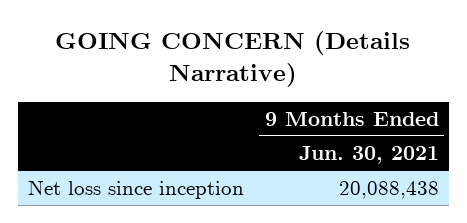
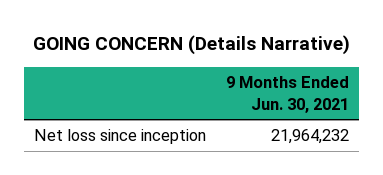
- Net loss since inception | 20,088,438
+ Net loss since inception | 21,964,232

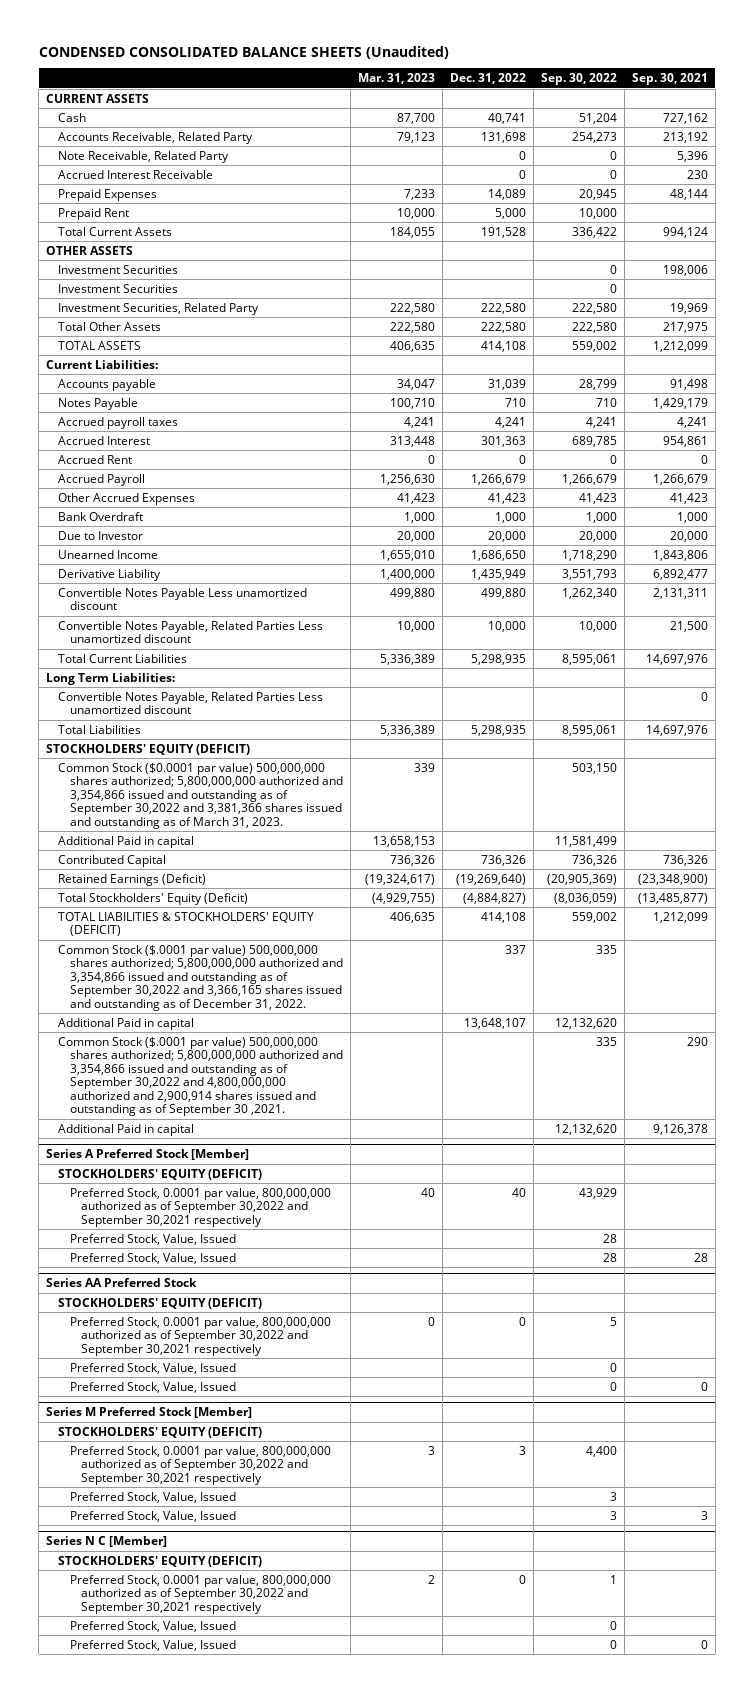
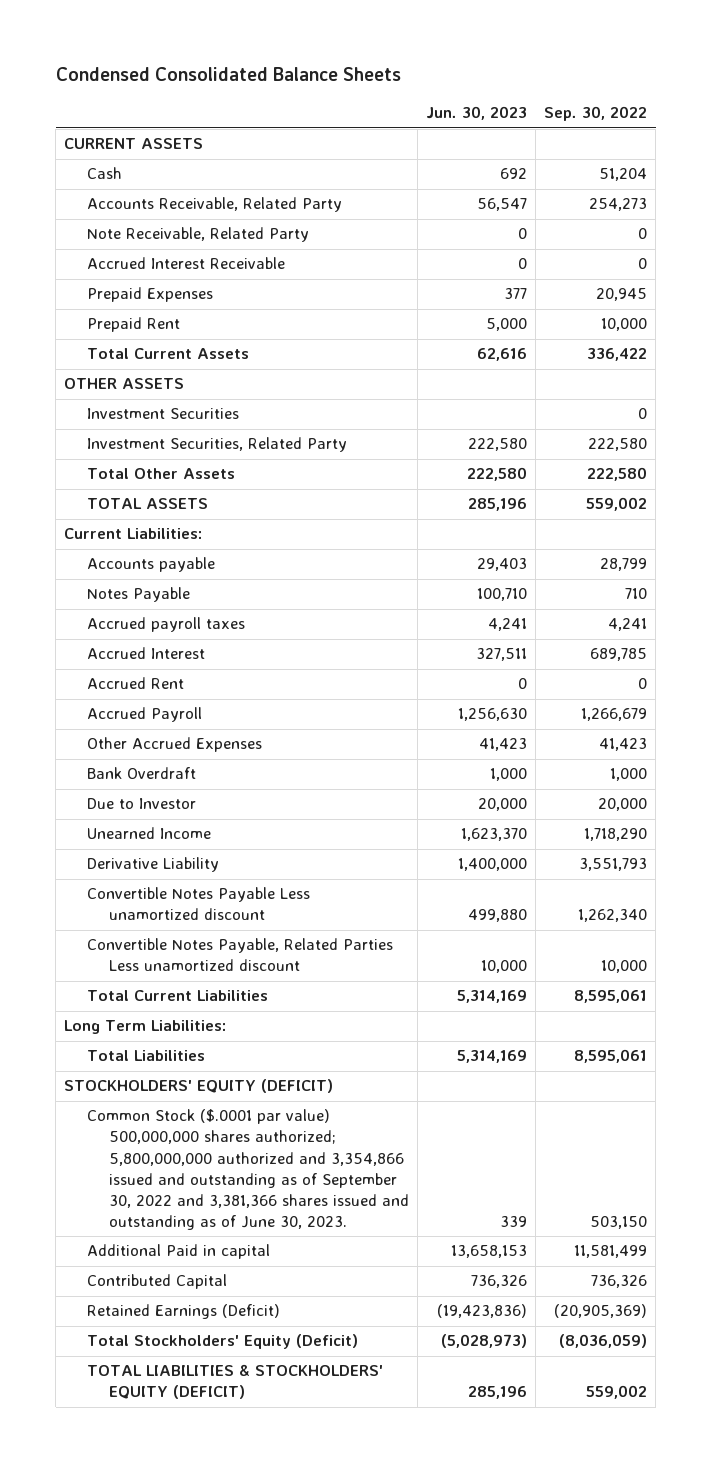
- CONDENSED CONSOLIDATED BALANCE SHEETS (Unaudited)
+ Condensed Consolidated Balance Sheets
- | Mar. 31, 2023 | Dec. 31, 2022 | Sep. 30, 2022 | Sep. 30, 2021
+ | Jun. 30, 2023 | Sep. 30, 2022
- Investment Securities | | | 0 |
- Convertible Notes Payable, Related Parties Less unamortized discount | | | | 0
- Common Stock ($0.0001 par value) 500,000,000 shares authorized; 5,800,000,000 authorized and 3,354,866 issued and outstanding as of September 30,2022 and 3,381,366 shares issued and outstanding as of March 31, 2023. | 339 | | 503,150 |
+ Common Stock ($.0001 par value) 500,000,000 shares authorized; 5,800,000,000 authorized and 3,354,866 issued and outstanding as of September 30, 2022 and 3,381,366 shares issued and outstanding as of June 30, 2023. | 339 | 503,150
- Common Stock ($.0001 par value) 500,000,000 shares authorized; 5,800,000,000 authorized and 3,354,866 issued and outstanding as of September 30,2022 and 3,366,165 shares issued and outstanding as of December 31, 2022. | | 337 | 335 |
- Additional Paid in capital | | 13,648,107 | 12,132,620 |
- Common Stock ($.0001 par value) 500,000,000 shares authorized; 5,800,000,000 authorized and 3,354,866 issued and outstanding as of September 30,2022 and 4,800,000,000 authorized and 2,900,914 shares issued and outstanding as of September 30 ,2021. | | | 335 | 290
- Additional Paid in capital | | | 12,132,620 | 9,126,378
- Series A Preferred Stock [Member]
- STOCKHOLDERS' EQUITY (DEFICIT)
- Preferred Stock, 0.0001 par value, 800,000,000 authorized as of September 30,2022 and September 30,2021 respectively | 40 | 40 | 43,929 |
- Preferred Stock, Value, Issued | | | 28 |
- Preferred Stock, Value, Issued | | | 28 | 28
- Series AA Preferred Stock
- STOCKHOLDERS' EQUITY (DEFICIT)
- Preferred Stock, 0.0001 par value, 800,000,000 authorized as of September 30,2022 and September 30,2021 respectively | 0 | 0 | 5 |
- Preferred Stock, Value, Issued | | | 0 |
- Preferred Stock, Value, Issued | | | 0 | 0
- Series M Preferred Stock [Member]
- STOCKHOLDERS' EQUITY (DEFICIT)
- Preferred Stock, 0.0001 par value, 800,000,000 authorized as of September 30,2022 and September 30,2021 respectively | 3 | 3 | 4,400 |
- Preferred Stock, Value, Issued | | | 3 |
- Preferred Stock, Value, Issued | | | 3 | 3
- Series N C [Member]
- STOCKHOLDERS' EQUITY (DEFICIT)
- Preferred Stock, 0.0001 par value, 800,000,000 authorized as of September 30,2022 and September 30,2021 respectively | 2 | 0 | 1 |
- Preferred Stock, Value, Issued | | | 0 |
- Preferred Stock, Value, Issued | | | 0 | 0

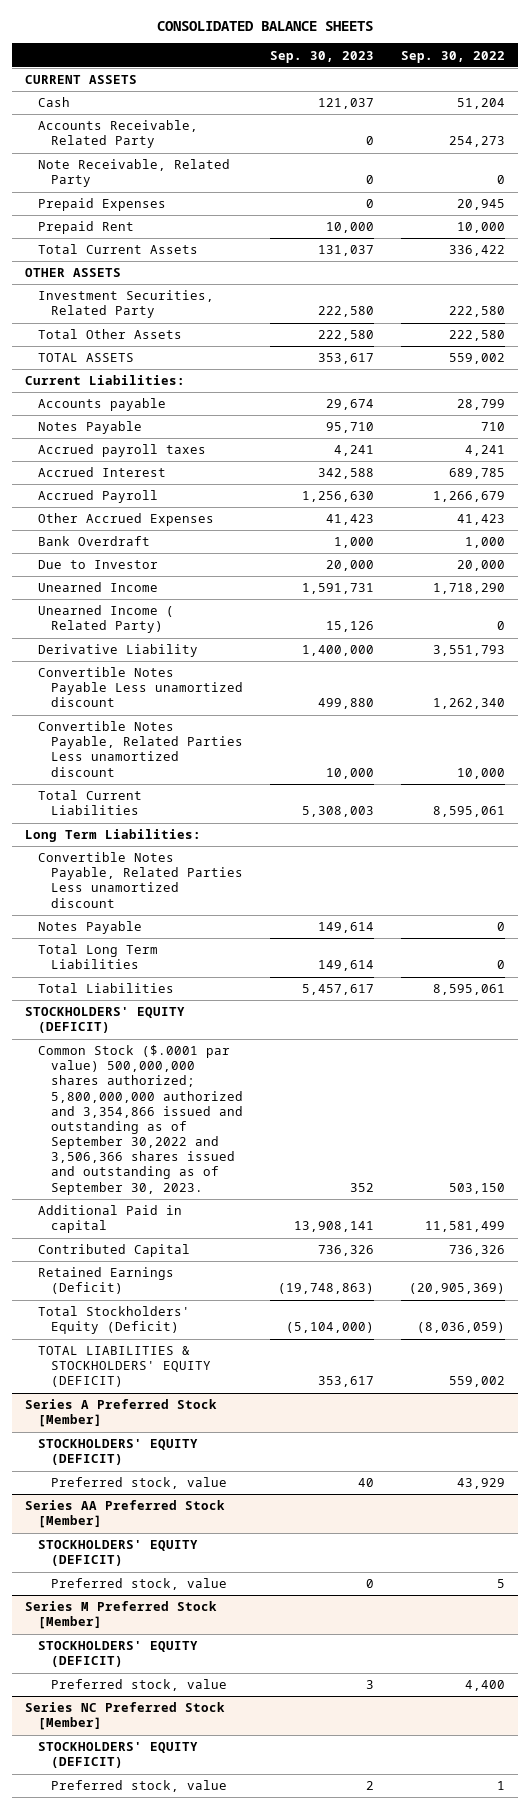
- Condensed Consolidated Balance Sheets
+ CONSOLIDATED BALANCE SHEETS
- | Jun. 30, 2023 | Sep. 30, 2022
+ | Sep. 30, 2023 | Sep. 30, 2022
- Accrued Interest Receivable | 0 | 0
- Investment Securities | | 0
- Accrued Rent | 0 | 0
+ Unearned Income ( Related Party) | 15,126 | 0
+ Convertible Notes Payable, Related Parties Less unamortized discount
+ Notes Payable | 149,614 | 0
+ Total Long Term Liabilities | 149,614 | 0
- Common Stock ($.0001 par value) 500,000,000 shares authorized; 5,800,000,000 authorized and 3,354,866 issued and outstanding as of September 30, 2022 and 3,381,366 shares issued and outstanding as of June 30, 2023. | 339 | 503,150
+ Common Stock ($.0001 par value) 500,000,000 shares authorized; 5,800,000,000 authorized and 3,354,866 issued and outstanding as of September 30,2022 and 3,506,366 shares issued and outstanding as of September 30, 2023. | 352 | 503,150
+ Series A Preferred Stock [Member]
+ STOCKHOLDERS' EQUITY (DEFICIT)
+ Preferred stock, value | 40 | 43,929
+ Series AA Preferred Stock [Member]
+ STOCKHOLDERS' EQUITY (DEFICIT)
+ Preferred stock, value | 0 | 5
+ Series M Preferred Stock [Member]
+ STOCKHOLDERS' EQUITY (DEFICIT)
+ Preferred stock, value | 3 | 4,400
+ Series NC Preferred Stock [Member]
+ STOCKHOLDERS' EQUITY (DEFICIT)
+ Preferred stock, value | 2 | 1

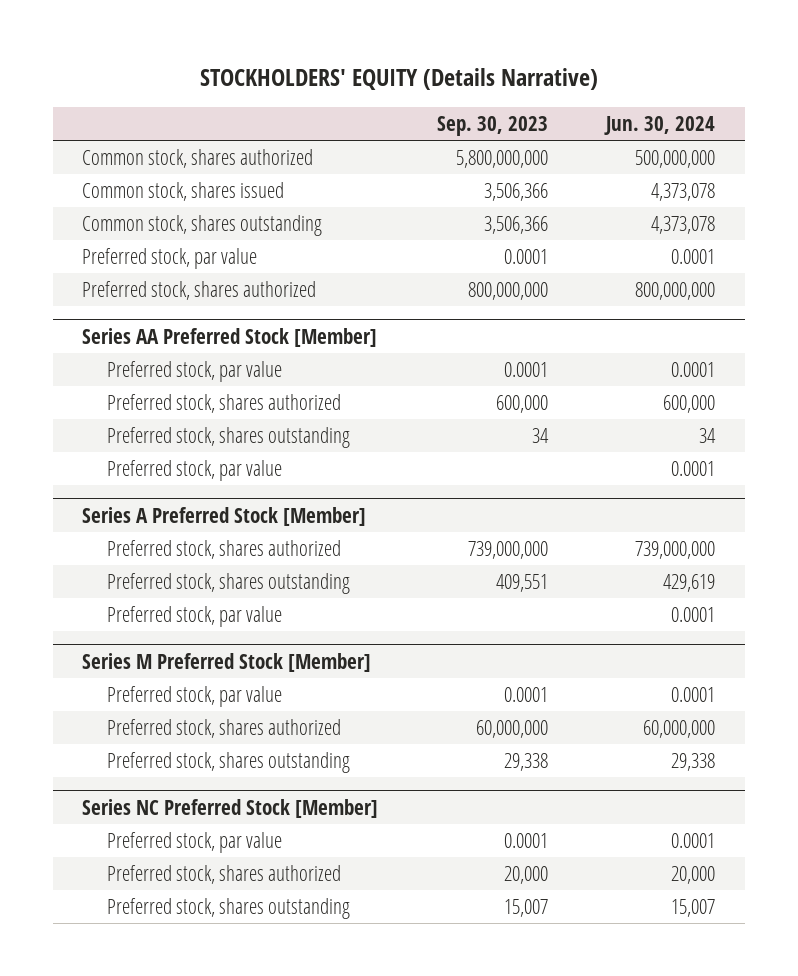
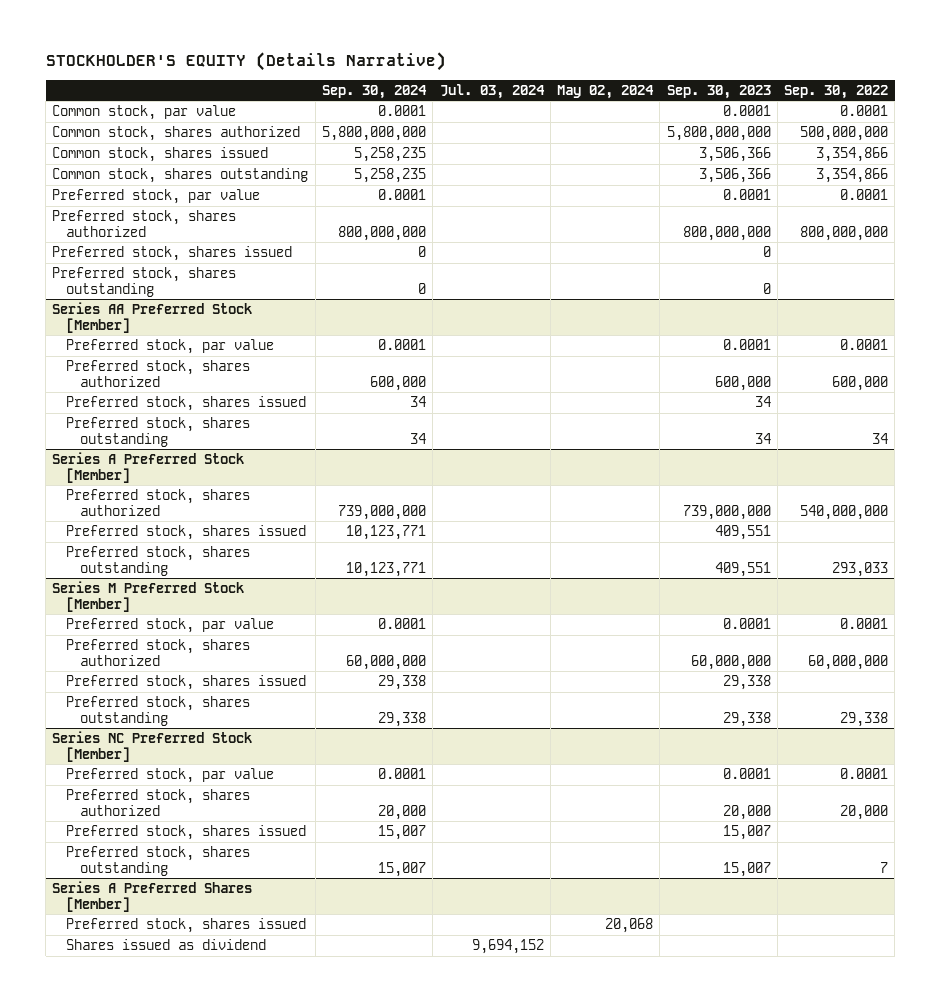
- STOCKHOLDERS' EQUITY (Details Narrative)
+ STOCKHOLDER'S EQUITY (Details Narrative)
- | Sep. 30, 2023 | Jun. 30, 2024
+ | Sep. 30, 2024 | Jul. 03, 2024 | May 02, 2024 | Sep. 30, 2023 | Sep. 30, 2022
+ Common stock, par value | 0.0001 | | | 0.0001 | 0.0001
+ Preferred stock, shares issued | 0 | | | 0 |
+ Preferred stock, shares outstanding | 0 | | | 0 |
@ Series AA Preferred Stock [Member]
+ Preferred stock, shares issued | 34 | | | 34 |
- Preferred stock, par value | | 0.0001
@ Series A Preferred Stock [Member]
+ Preferred stock, shares issued | 10,123,771 | | | 409,551 |
- Preferred stock, par value | | 0.0001
@ Series M Preferred Stock [Member]
+ Preferred stock, shares issued | 29,338 | | | 29,338 |
@ Series NC Preferred Stock [Member]
+ Preferred stock, shares issued | 15,007 | | | 15,007 |
+ Series A Preferred Shares [Member]
+ Preferred stock, shares issued | | | 20,068 | |
+ Shares issued as dividend | | 9,694,152 | | |

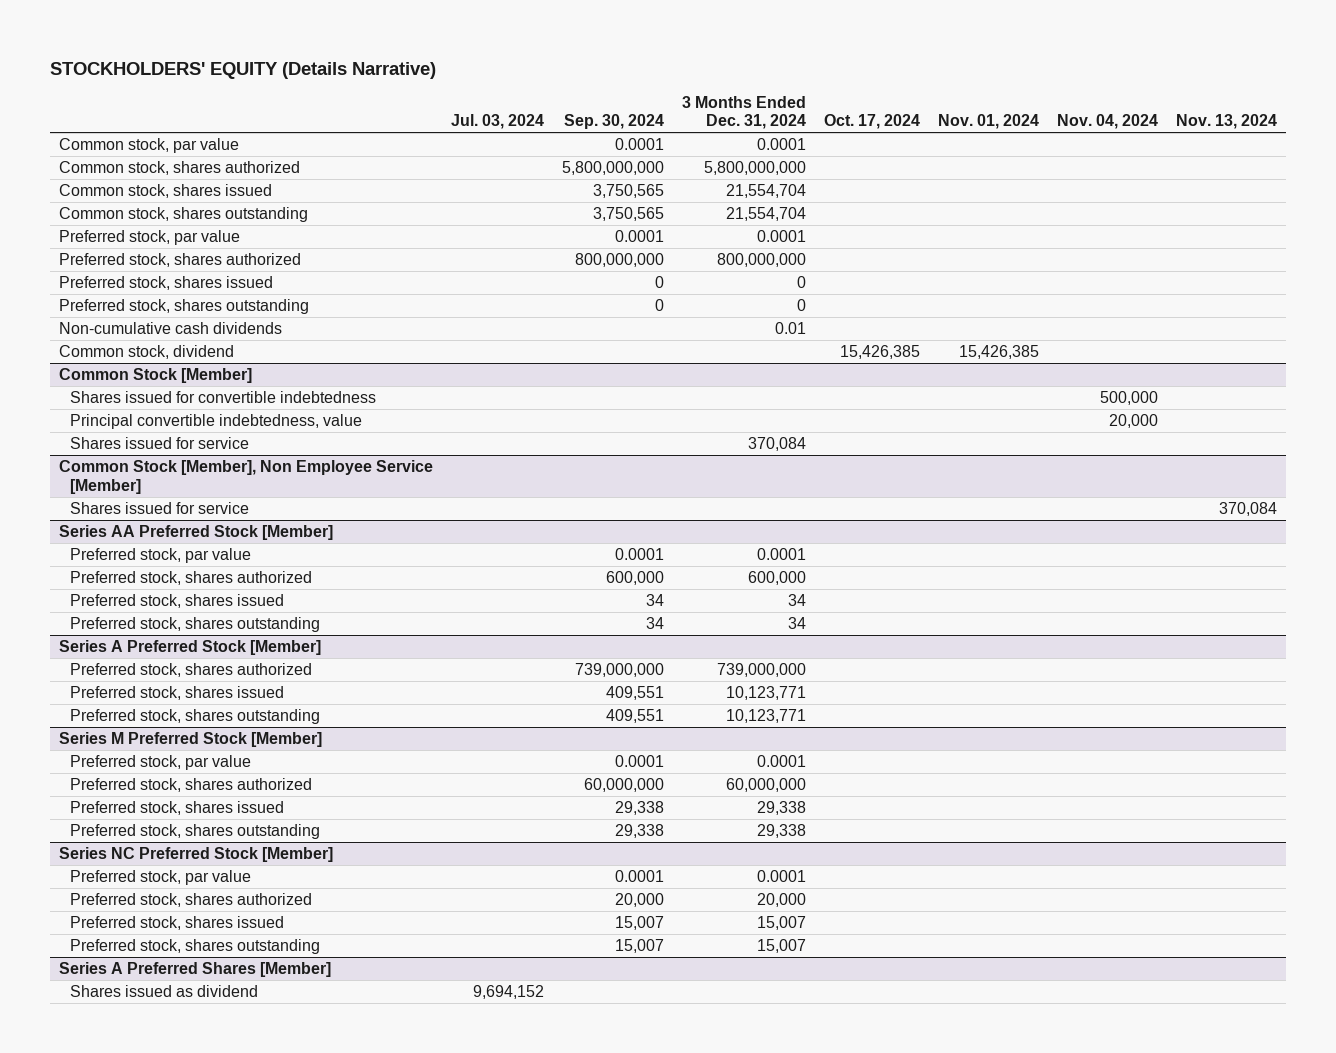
- STOCKHOLDER'S EQUITY (Details Narrative)
+ STOCKHOLDERS' EQUITY (Details Narrative)
- | Sep. 30, 2024 | Jul. 03, 2024 | May 02, 2024 | Sep. 30, 2023 | Sep. 30, 2022
+ | Jul. 03, 2024 | Sep. 30, 2024 | 3 Months Ended Dec. 31, 2024 | Oct. 17, 2024 | Nov. 01, 2024 | Nov. 04, 2024 | Nov. 13, 2024
- Common stock, shares issued | 5,258,235 | | | 3,506,366 | 3,354,866
- Common stock, shares outstanding | 5,258,235 | | | 3,506,366 | 3,354,866
+ Common stock, shares issued | | 3,750,565 | 21,554,704 | | | |
+ Common stock, shares outstanding | | 3,750,565 | 21,554,704 | | | |
+ Non-cumulative cash dividends | | | 0.01 | | | |
+ Common stock, dividend | | | | 15,426,385 | 15,426,385 | |
+ Common Stock [Member]
+ Shares issued for convertible indebtedness | | | | | | 500,000 |
+ Principal convertible indebtedness, value | | | | | | 20,000 |
+ Shares issued for service | | | 370,084 | | | |
+ Common Stock [Member], Non Employee Service [Member]
+ Shares issued for service | | | | | | | 370,084
@ Series A Preferred Stock [Member]
- Preferred stock, shares issued | 10,123,771 | | | 409,551 |
- Preferred stock, shares outstanding | 10,123,771 | | | 409,551 | 293,033
+ Preferred stock, shares issued | | 409,551 | 10,123,771 | | | |
+ Preferred stock, shares outstanding | | 409,551 | 10,123,771 | | | |
@ Series A Preferred Shares [Member]
- Preferred stock, shares issued | | | 20,068 | |

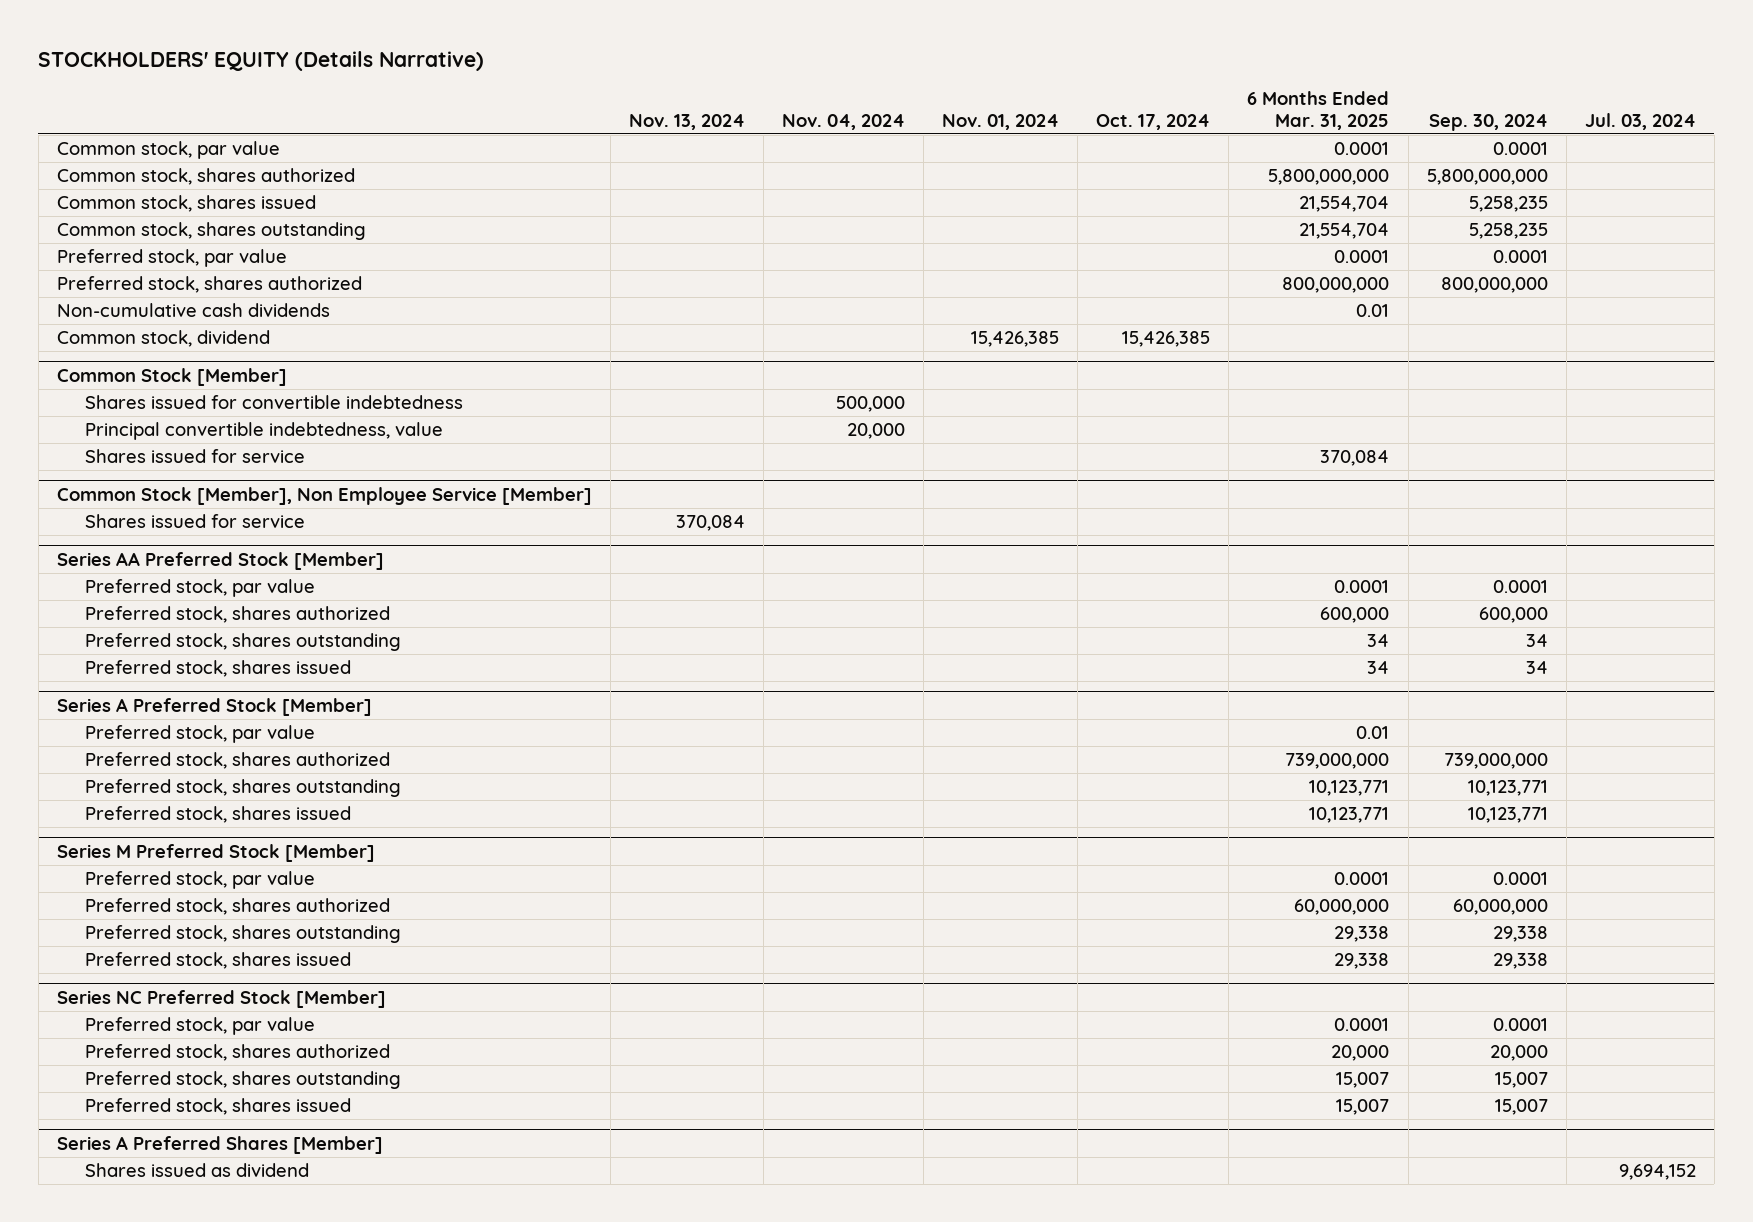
- | Jul. 03, 2024 | Sep. 30, 2024 | 3 Months Ended Dec. 31, 2024 | Oct. 17, 2024 | Nov. 01, 2024 | Nov. 04, 2024 | Nov. 13, 2024
+ | Nov. 13, 2024 | Nov. 04, 2024 | Nov. 01, 2024 | Oct. 17, 2024 | 6 Months Ended Mar. 31, 2025 | Sep. 30, 2024 | Jul. 03, 2024
- Common stock, shares issued | | 3,750,565 | 21,554,704 | | | |
- Common stock, shares outstanding | | 3,750,565 | 21,554,704 | | | |
+ Common stock, shares issued | | | | | 21,554,704 | 5,258,235 |
+ Common stock, shares outstanding | | | | | 21,554,704 | 5,258,235 |
- Preferred stock, shares issued | | 0 | 0 | | | |
- Preferred stock, shares outstanding | | 0 | 0 | | | |
@ Series AA Preferred Stock [Member]
moved down: Preferred stock, shares issued | | | | | 34 | 34 |
@ Series A Preferred Stock [Member]
+ Preferred stock, par value | | | | | 0.01 | |
- Preferred stock, shares issued | | 409,551 | 10,123,771 | | | |
- Preferred stock, shares outstanding | | 409,551 | 10,123,771 | | | |
+ Preferred stock, shares outstanding | | | | | 10,123,771 | 10,123,771 |
+ Preferred stock, shares issued | | | | | 10,123,771 | 10,123,771 |
@ Series M Preferred Stock [Member]
moved down: Preferred stock, shares issued | | | | | 29,338 | 29,338 |
@ Series NC Preferred Stock [Member]
moved down: Preferred stock, shares issued | | | | | 15,007 | 15,007 |

